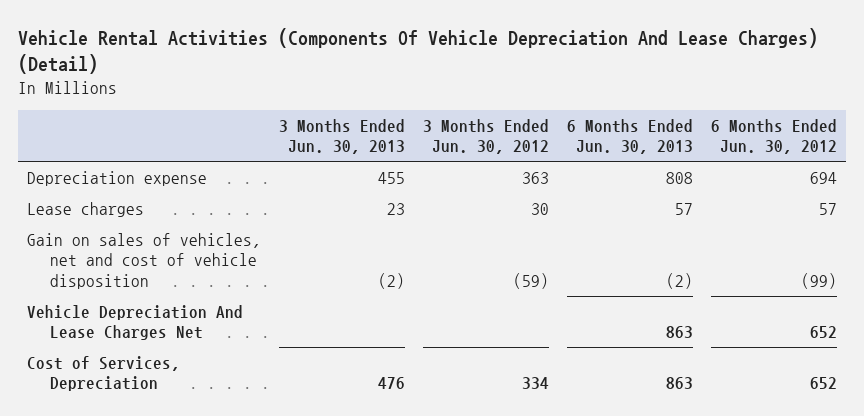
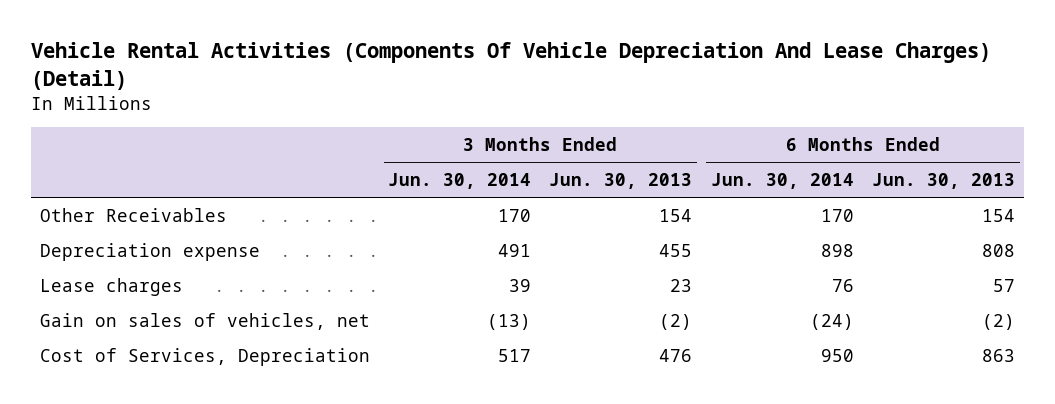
- | 3 Months Ended Jun. 30, 2013 | 3 Months Ended Jun. 30, 2012 | 6 Months Ended Jun. 30, 2013 | 6 Months Ended Jun. 30, 2012
+ | 3 Months Ended Jun. 30, 2014 | 3 Months Ended Jun. 30, 2013 | 6 Months Ended Jun. 30, 2014 | 6 Months Ended Jun. 30, 2013
+ Other Receivables | 170 | 154 | 170 | 154
- Gain on sales of vehicles, net and cost of vehicle disposition | (2) | (59) | (2) | (99)
- Vehicle Depreciation And Lease Charges Net | | | 863 | 652
+ Gain on sales of vehicles, net | (13) | (2) | (24) | (2)

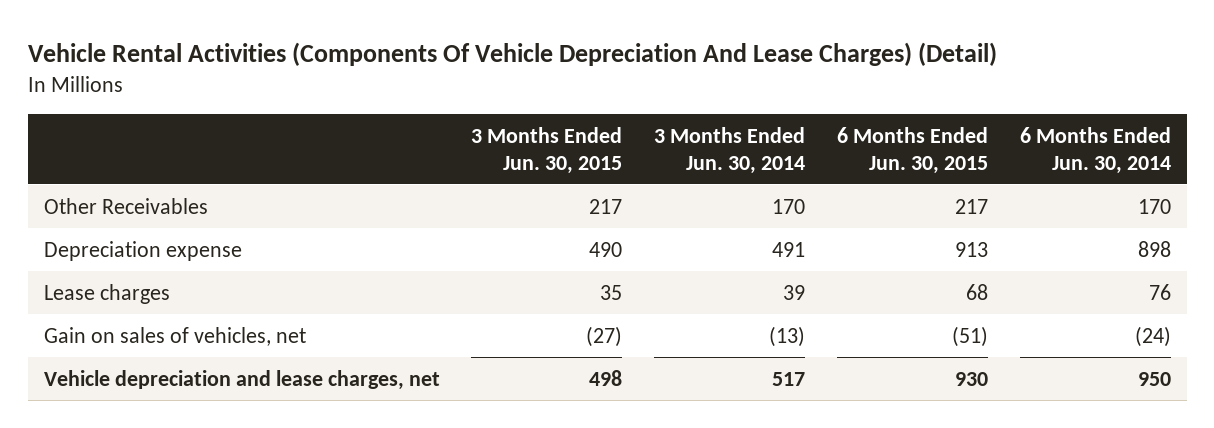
- | 3 Months Ended Jun. 30, 2014 | 3 Months Ended Jun. 30, 2013 | 6 Months Ended Jun. 30, 2014 | 6 Months Ended Jun. 30, 2013
+ | 3 Months Ended Jun. 30, 2015 | 3 Months Ended Jun. 30, 2014 | 6 Months Ended Jun. 30, 2015 | 6 Months Ended Jun. 30, 2014
- Cost of Services, Depreciation | 517 | 476 | 950 | 863
+ Vehicle depreciation and lease charges, net | 498 | 517 | 930 | 950

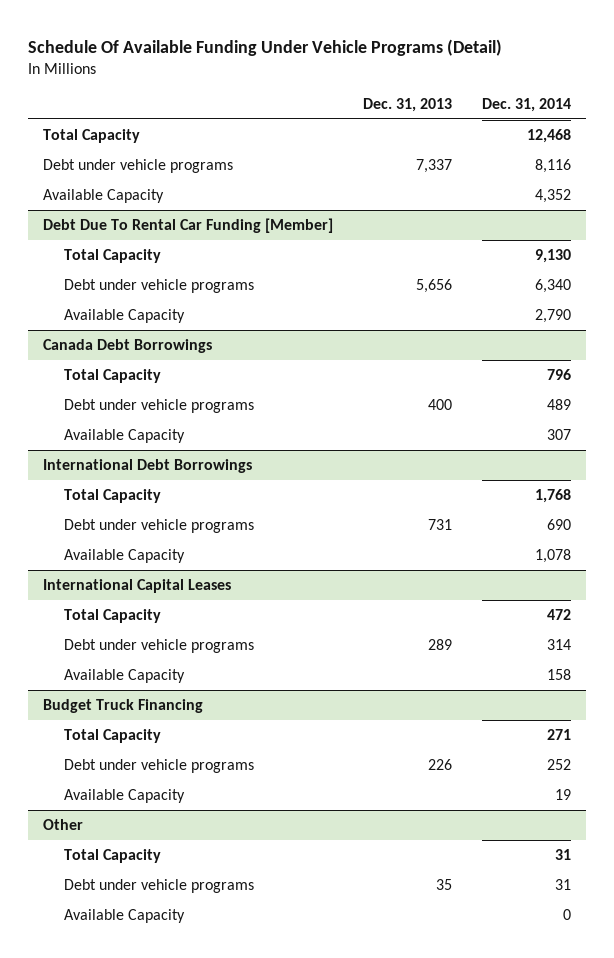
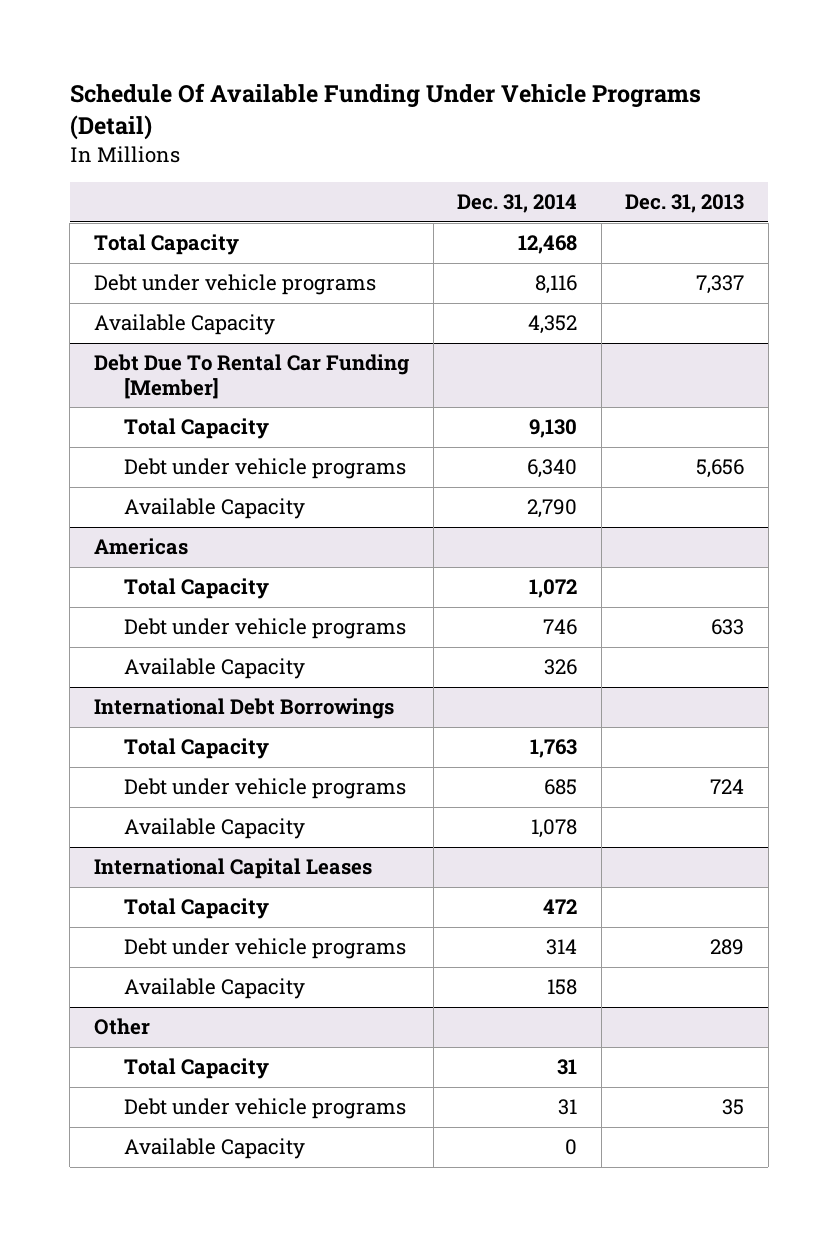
- | Dec. 31, 2013 | Dec. 31, 2014
+ | Dec. 31, 2014 | Dec. 31, 2013
- Canada Debt Borrowings
- Total Capacity | | 796
- Debt under vehicle programs | 400 | 489
- Available Capacity | | 307
+ Americas
+ Total Capacity | 1,072 |
+ Debt under vehicle programs | 746 | 633
+ Available Capacity | 326 |
@ International Debt Borrowings
- Total Capacity | | 1,768
- Debt under vehicle programs | 731 | 690
+ Total Capacity | 1,763 |
+ Debt under vehicle programs | 685 | 724
- Budget Truck Financing
- Total Capacity | | 271
- Debt under vehicle programs | 226 | 252
- Available Capacity | | 19

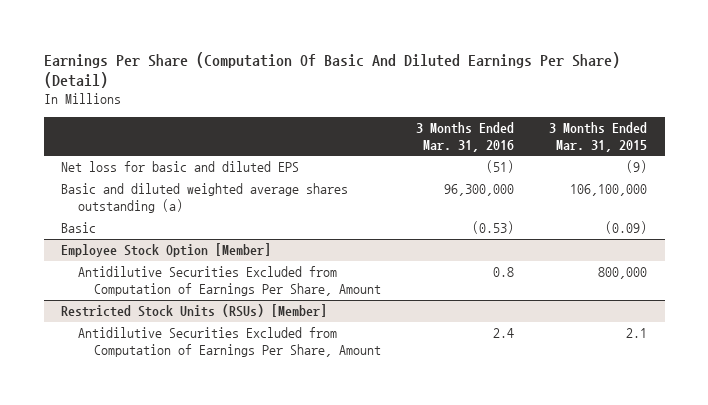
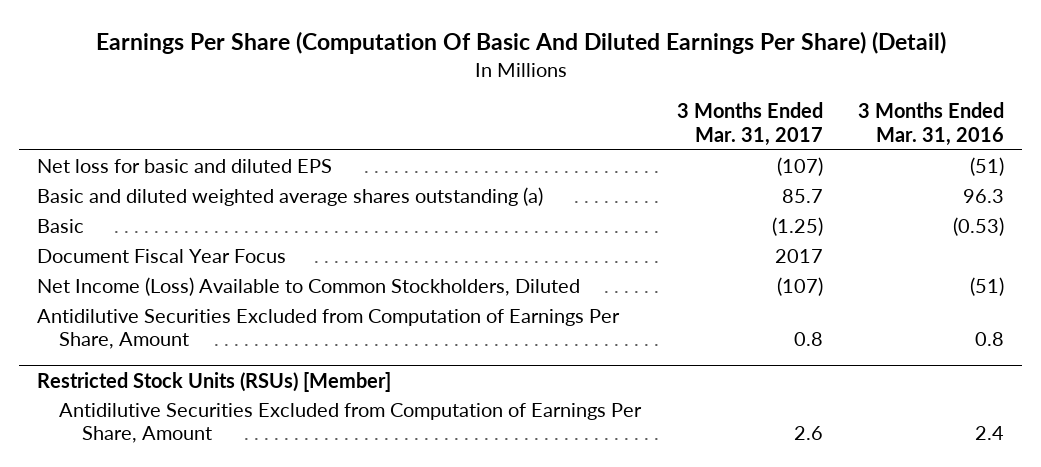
- | 3 Months Ended Mar. 31, 2016 | 3 Months Ended Mar. 31, 2015
+ | 3 Months Ended Mar. 31, 2017 | 3 Months Ended Mar. 31, 2016
- Basic and diluted weighted average shares outstanding (a) | 96,300,000 | 106,100,000
+ Basic and diluted weighted average shares outstanding (a) | 85.7 | 96.3
- Employee Stock Option [Member]
+ Document Fiscal Year Focus | 2017 |
+ Net Income (Loss) Available to Common Stockholders, Diluted | (107) | (51)

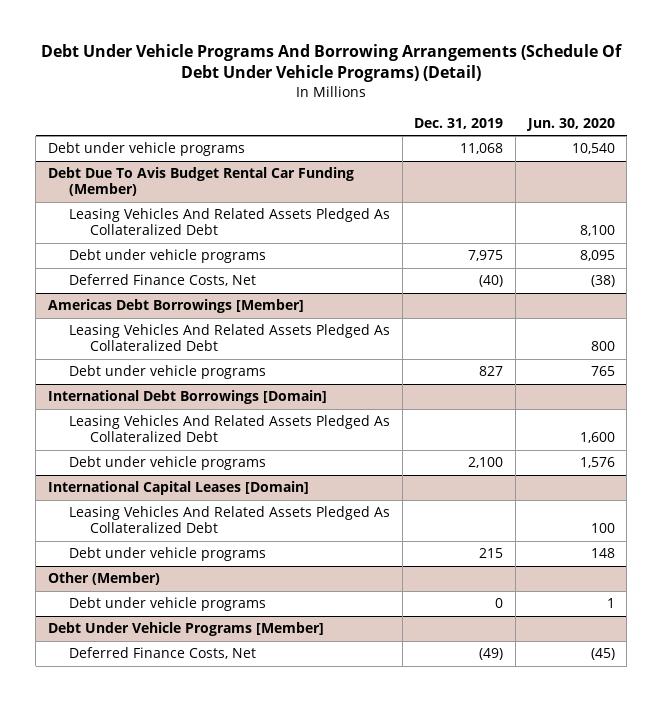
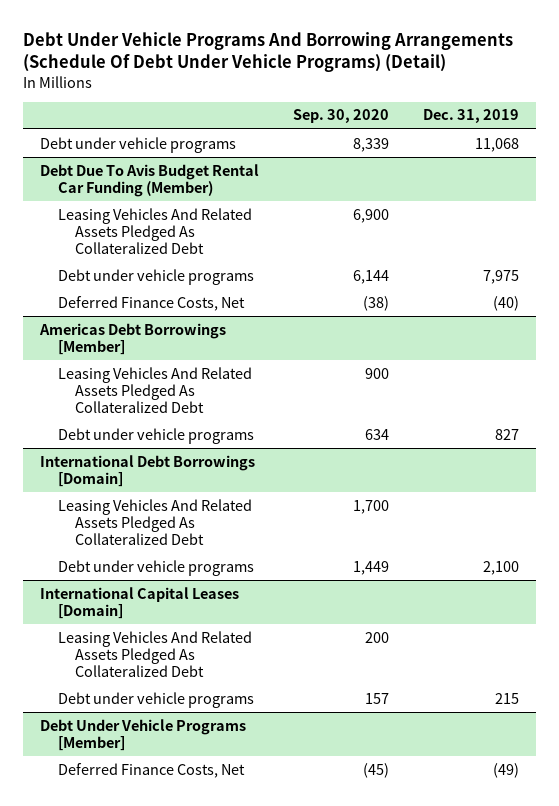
- | Dec. 31, 2019 | Jun. 30, 2020
+ | Sep. 30, 2020 | Dec. 31, 2019
- Other (Member)
- Debt under vehicle programs | 0 | 1

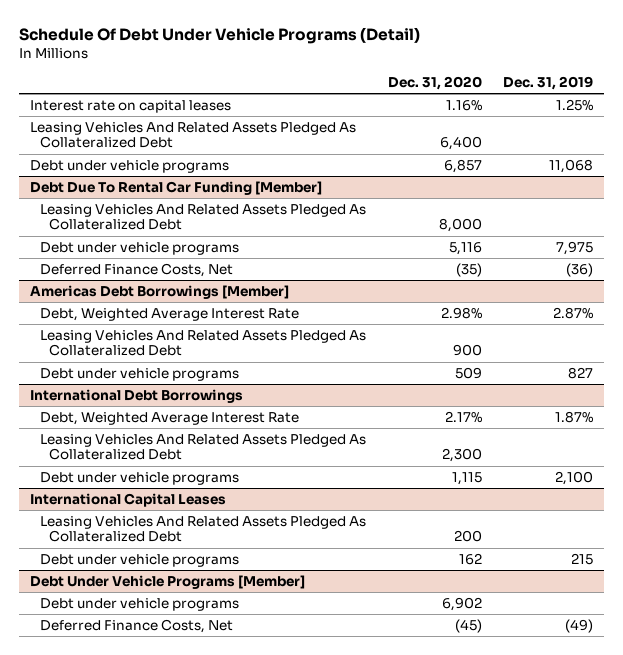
- Debt Under Vehicle Programs And Borrowing Arrangements (Schedule Of Debt Under Vehicle Programs) (Detail)
+ Schedule Of Debt Under Vehicle Programs (Detail)
- | Sep. 30, 2020 | Dec. 31, 2019
+ | Dec. 31, 2020 | Dec. 31, 2019
+ Interest rate on capital leases | 1.16% | 1.25%
+ Leasing Vehicles And Related Assets Pledged As Collateralized Debt | 6,400 |
- Debt Due To Avis Budget Rental Car Funding (Member)
+ Debt Due To Rental Car Funding [Member]
- Deferred Finance Costs, Net | (38) | (40)
+ Deferred Finance Costs, Net | (35) | (36)
@ Americas Debt Borrowings [Member]
+ Debt, Weighted Average Interest Rate | 2.98% | 2.87%
- International Debt Borrowings [Domain]
+ International Debt Borrowings
+ Debt, Weighted Average Interest Rate | 2.17% | 1.87%
- International Capital Leases [Domain]
+ International Capital Leases
@ Debt Under Vehicle Programs [Member]
+ Debt under vehicle programs | 6,902 |

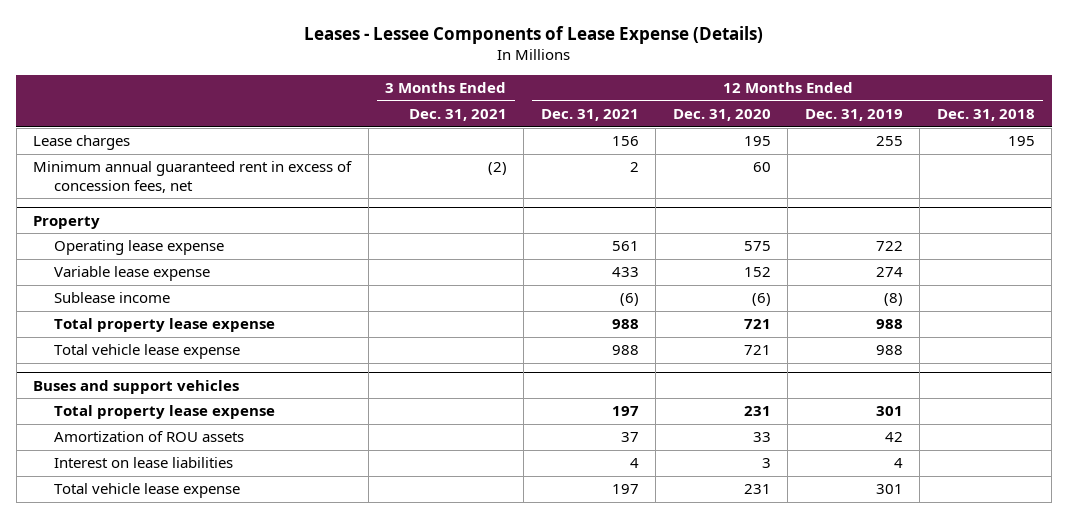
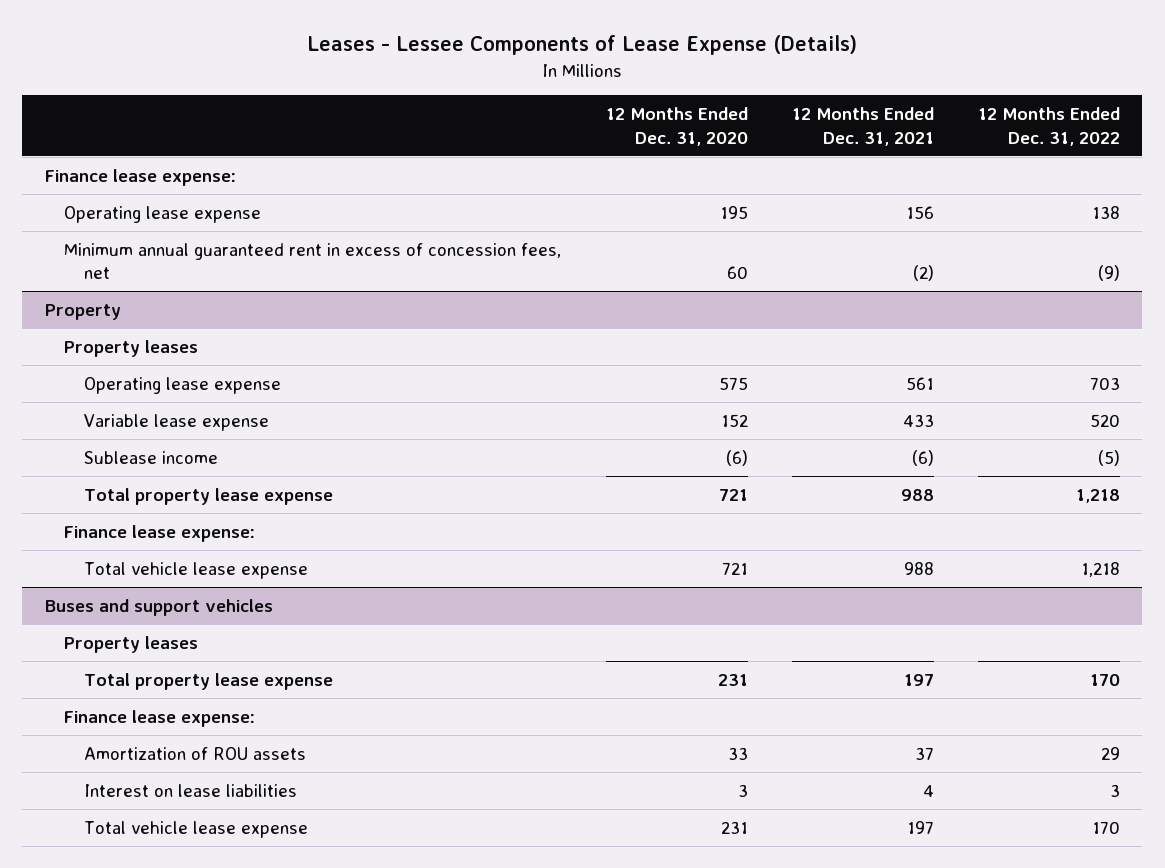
- | 3 Months Ended Dec. 31, 2021 | 12 Months Ended Dec. 31, 2021 | 12 Months Ended Dec. 31, 2020 | 12 Months Ended Dec. 31, 2019 | 12 Months Ended Dec. 31, 2018
+ | 12 Months Ended Dec. 31, 2020 | 12 Months Ended Dec. 31, 2021 | 12 Months Ended Dec. 31, 2022
- Lease charges | | 156 | 195 | 255 | 195
- Minimum annual guaranteed rent in excess of concession fees, net | (2) | 2 | 60 | |
+ Finance lease expense:
+ Operating lease expense | 195 | 156 | 138
+ Minimum annual guaranteed rent in excess of concession fees, net | 60 | (2) | (9)
@ Property
+ Property leases
+ Finance lease expense:
@ Buses and support vehicles
+ Property leases
+ Finance lease expense:

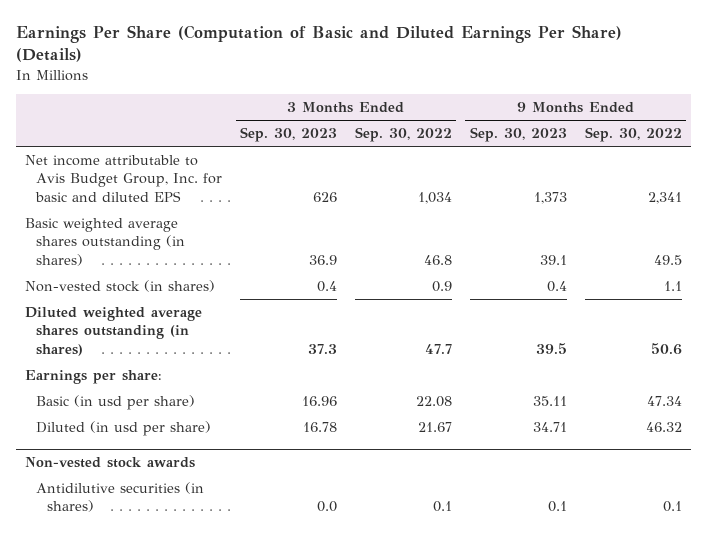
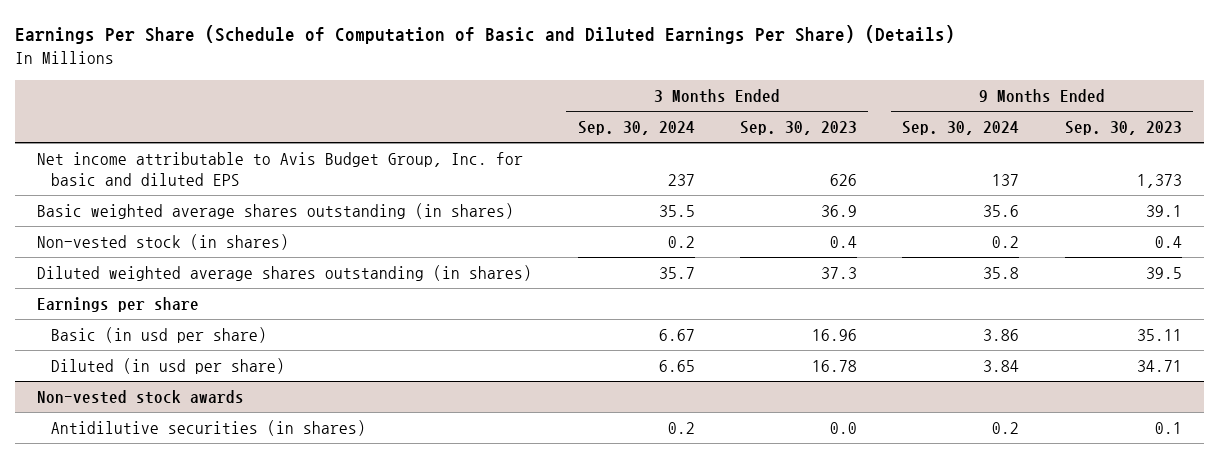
- Earnings Per Share (Computation of Basic and Diluted Earnings Per Share) (Details)
+ Earnings Per Share (Schedule of Computation of Basic and Diluted Earnings Per Share) (Details)
- | 3 Months Ended Sep. 30, 2023 | 3 Months Ended Sep. 30, 2022 | 9 Months Ended Sep. 30, 2023 | 9 Months Ended Sep. 30, 2022
+ | 3 Months Ended Sep. 30, 2024 | 3 Months Ended Sep. 30, 2023 | 9 Months Ended Sep. 30, 2024 | 9 Months Ended Sep. 30, 2023
- Earnings per share:
+ Earnings per share

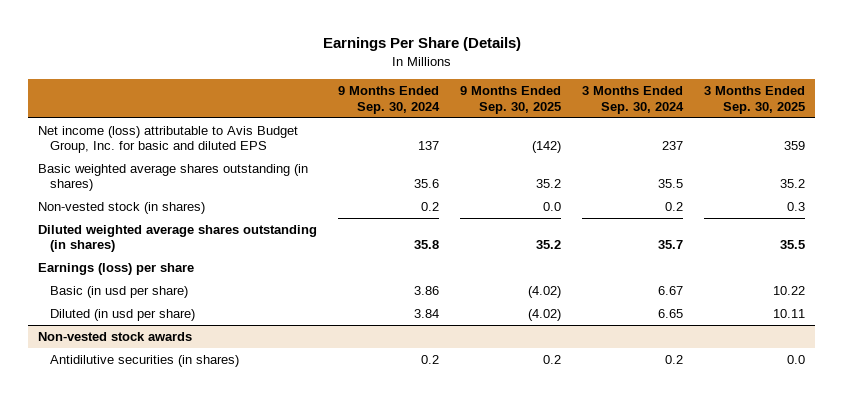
- Earnings Per Share (Schedule of Computation of Basic and Diluted Earnings Per Share) (Details)
+ Earnings Per Share (Details)
- | 3 Months Ended Sep. 30, 2024 | 3 Months Ended Sep. 30, 2023 | 9 Months Ended Sep. 30, 2024 | 9 Months Ended Sep. 30, 2023
+ | 9 Months Ended Sep. 30, 2024 | 9 Months Ended Sep. 30, 2025 | 3 Months Ended Sep. 30, 2024 | 3 Months Ended Sep. 30, 2025
- Net income attributable to Avis Budget Group, Inc. for basic and diluted EPS | 237 | 626 | 137 | 1,373
+ Net income (loss) attributable to Avis Budget Group, Inc. for basic and diluted EPS | 137 | (142) | 237 | 359
- Earnings per share
+ Earnings (loss) per share

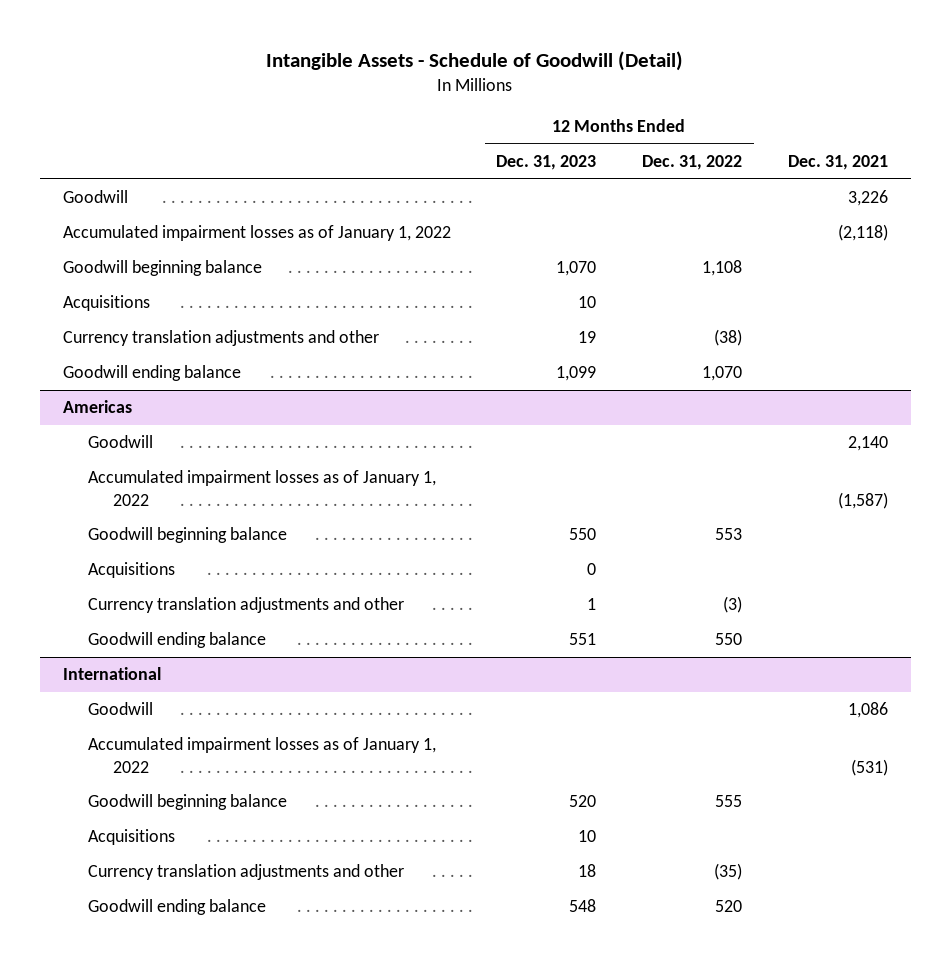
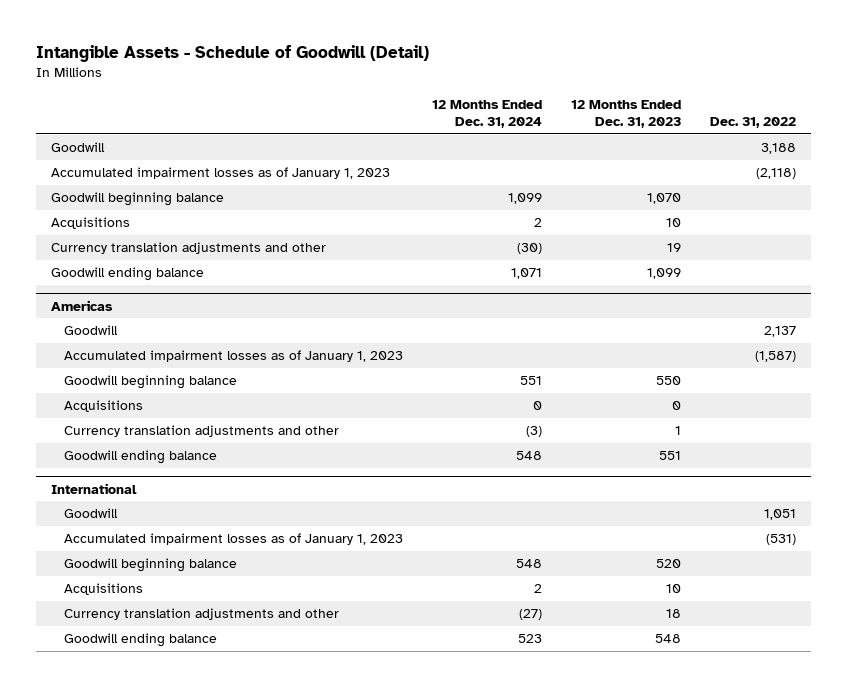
- | 12 Months Ended Dec. 31, 2023 | 12 Months Ended Dec. 31, 2022 | Dec. 31, 2021
+ | 12 Months Ended Dec. 31, 2024 | 12 Months Ended Dec. 31, 2023 | Dec. 31, 2022
- Accumulated impairment losses as of January 1, 2022 | | | (2,118)
+ Accumulated impairment losses as of January 1, 2023 | | | (2,118)
@ Americas
- Accumulated impairment losses as of January 1, 2022 | | | (1,587)
+ Accumulated impairment losses as of January 1, 2023 | | | (1,587)
@ International
- Accumulated impairment losses as of January 1, 2022 | | | (531)
+ Accumulated impairment losses as of January 1, 2023 | | | (531)

